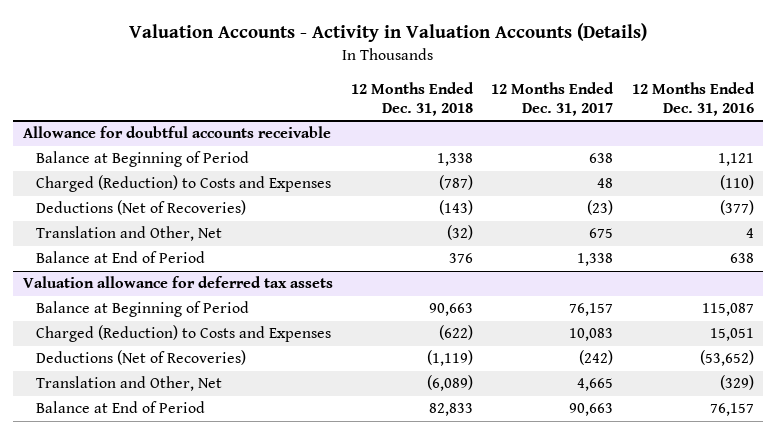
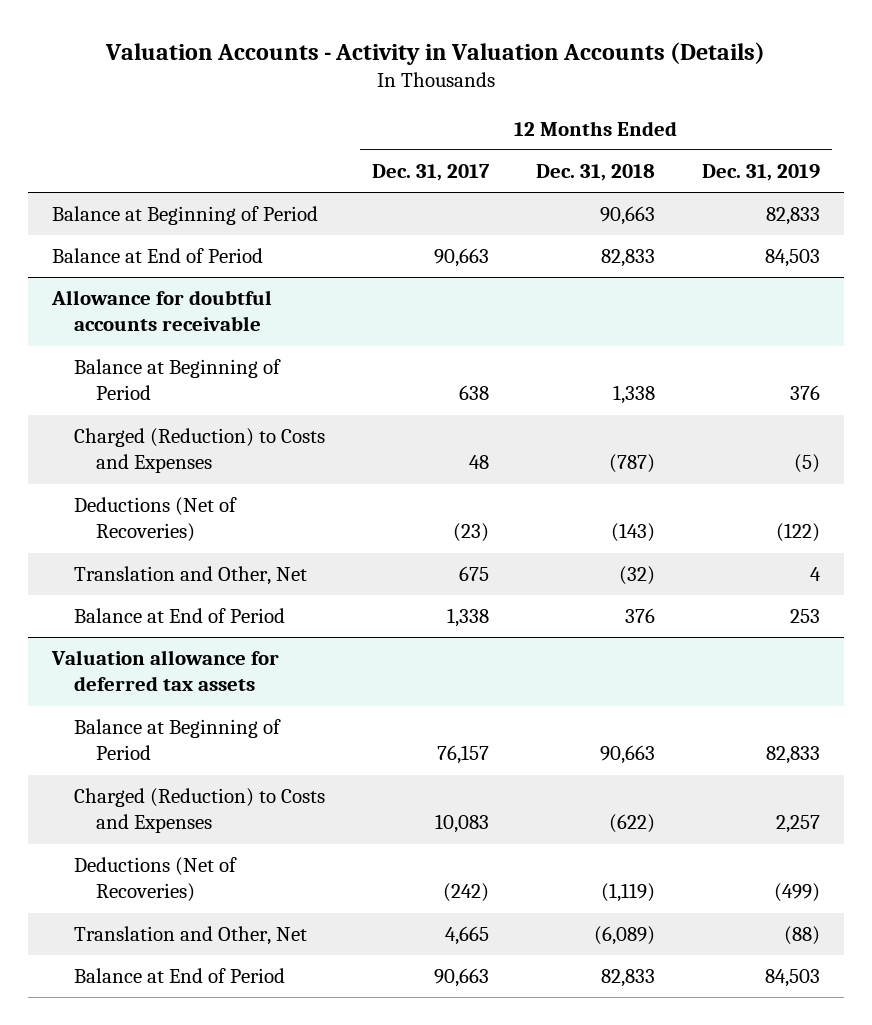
- | 12 Months Ended Dec. 31, 2018 | 12 Months Ended Dec. 31, 2017 | 12 Months Ended Dec. 31, 2016
+ | 12 Months Ended Dec. 31, 2017 | 12 Months Ended Dec. 31, 2018 | 12 Months Ended Dec. 31, 2019
+ Balance at Beginning of Period | | 90,663 | 82,833
+ Balance at End of Period | 90,663 | 82,833 | 84,503

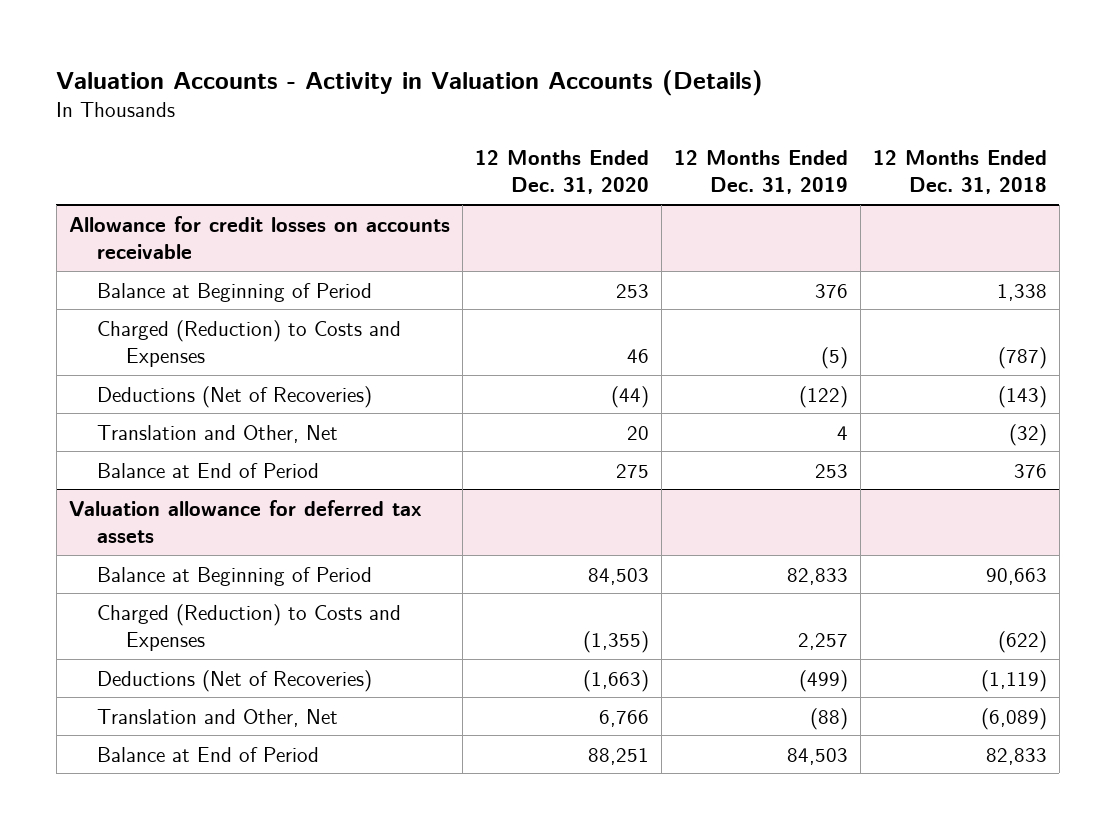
- | 12 Months Ended Dec. 31, 2017 | 12 Months Ended Dec. 31, 2018 | 12 Months Ended Dec. 31, 2019
+ | 12 Months Ended Dec. 31, 2020 | 12 Months Ended Dec. 31, 2019 | 12 Months Ended Dec. 31, 2018
- Balance at Beginning of Period | | 90,663 | 82,833
- Balance at End of Period | 90,663 | 82,833 | 84,503
- Allowance for doubtful accounts receivable
+ Allowance for credit losses on accounts receivable

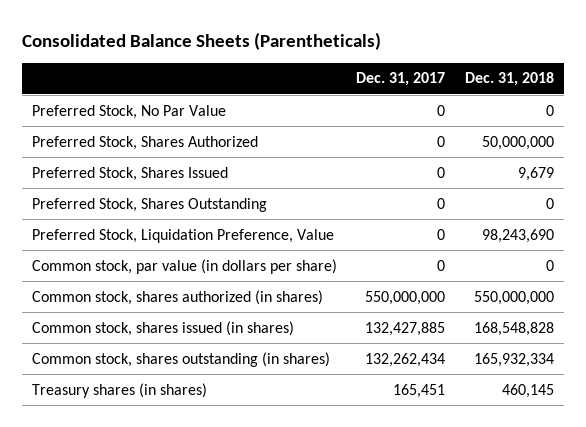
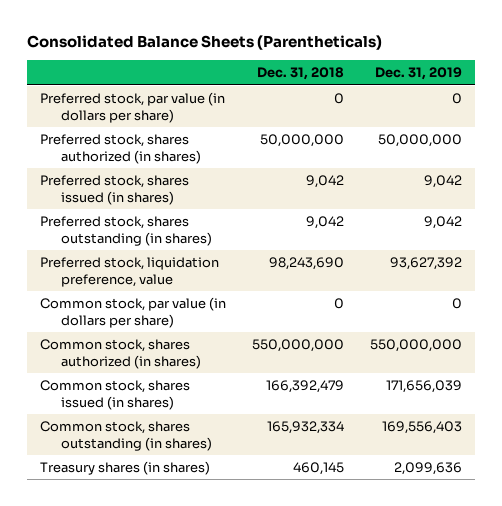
- | Dec. 31, 2017 | Dec. 31, 2018
+ | Dec. 31, 2018 | Dec. 31, 2019
- Preferred Stock, No Par Value | 0 | 0
- Preferred Stock, Shares Authorized | 0 | 50,000,000
- Preferred Stock, Shares Issued | 0 | 9,679
- Preferred Stock, Shares Outstanding | 0 | 0
- Preferred Stock, Liquidation Preference, Value | 0 | 98,243,690
+ Preferred stock, par value (in dollars per share) | 0 | 0
+ Preferred stock, shares authorized (in shares) | 50,000,000 | 50,000,000
+ Preferred stock, shares issued (in shares) | 9,042 | 9,042
+ Preferred stock, shares outstanding (in shares) | 9,042 | 9,042
+ Preferred stock, liquidation preference, value | 98,243,690 | 93,627,392
- Common stock, shares issued (in shares) | 132,427,885 | 168,548,828
+ Common stock, shares issued (in shares) | 166,392,479 | 171,656,039

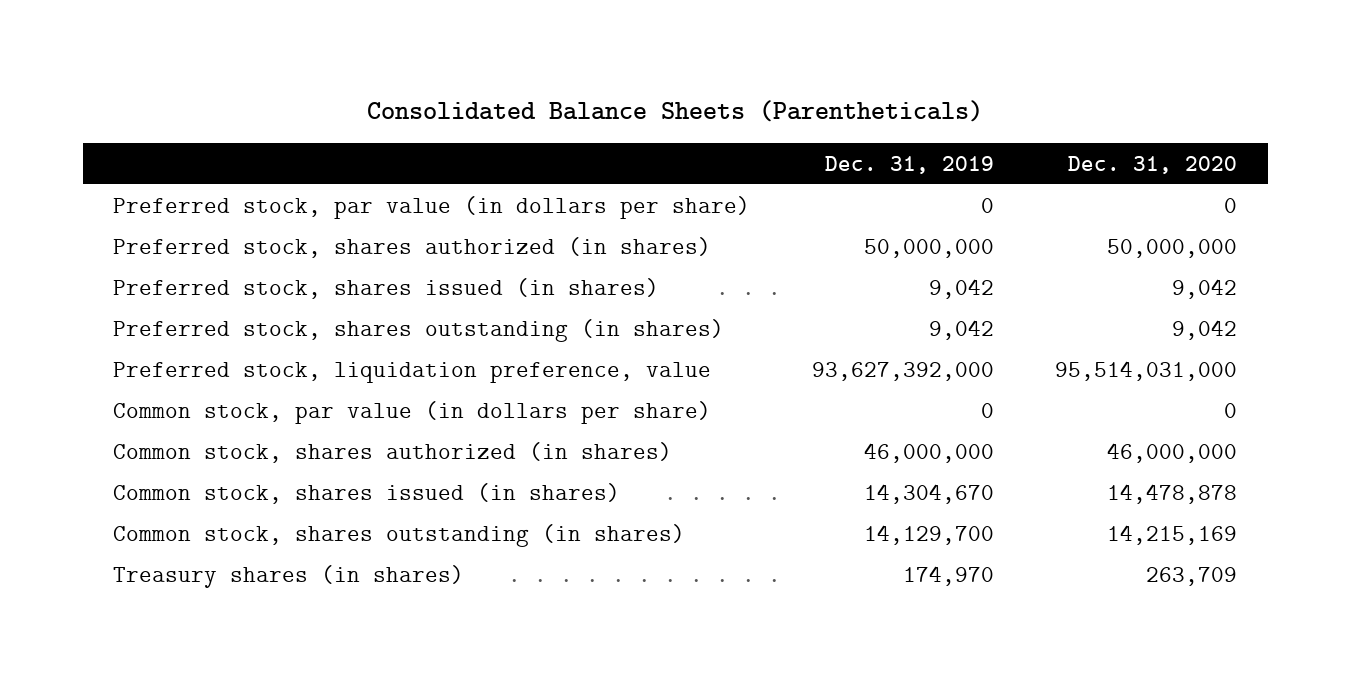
- | Dec. 31, 2018 | Dec. 31, 2019
+ | Dec. 31, 2019 | Dec. 31, 2020
- Preferred stock, liquidation preference, value | 98,243,690 | 93,627,392
+ Preferred stock, liquidation preference, value | 93,627,392,000 | 95,514,031,000
- Common stock, shares authorized (in shares) | 550,000,000 | 550,000,000
- Common stock, shares issued (in shares) | 166,392,479 | 171,656,039
- Common stock, shares outstanding (in shares) | 165,932,334 | 169,556,403
- Treasury shares (in shares) | 460,145 | 2,099,636
+ Common stock, shares authorized (in shares) | 46,000,000 | 46,000,000
+ Common stock, shares issued (in shares) | 14,304,670 | 14,478,878
+ Common stock, shares outstanding (in shares) | 14,129,700 | 14,215,169
+ Treasury shares (in shares) | 174,970 | 263,709

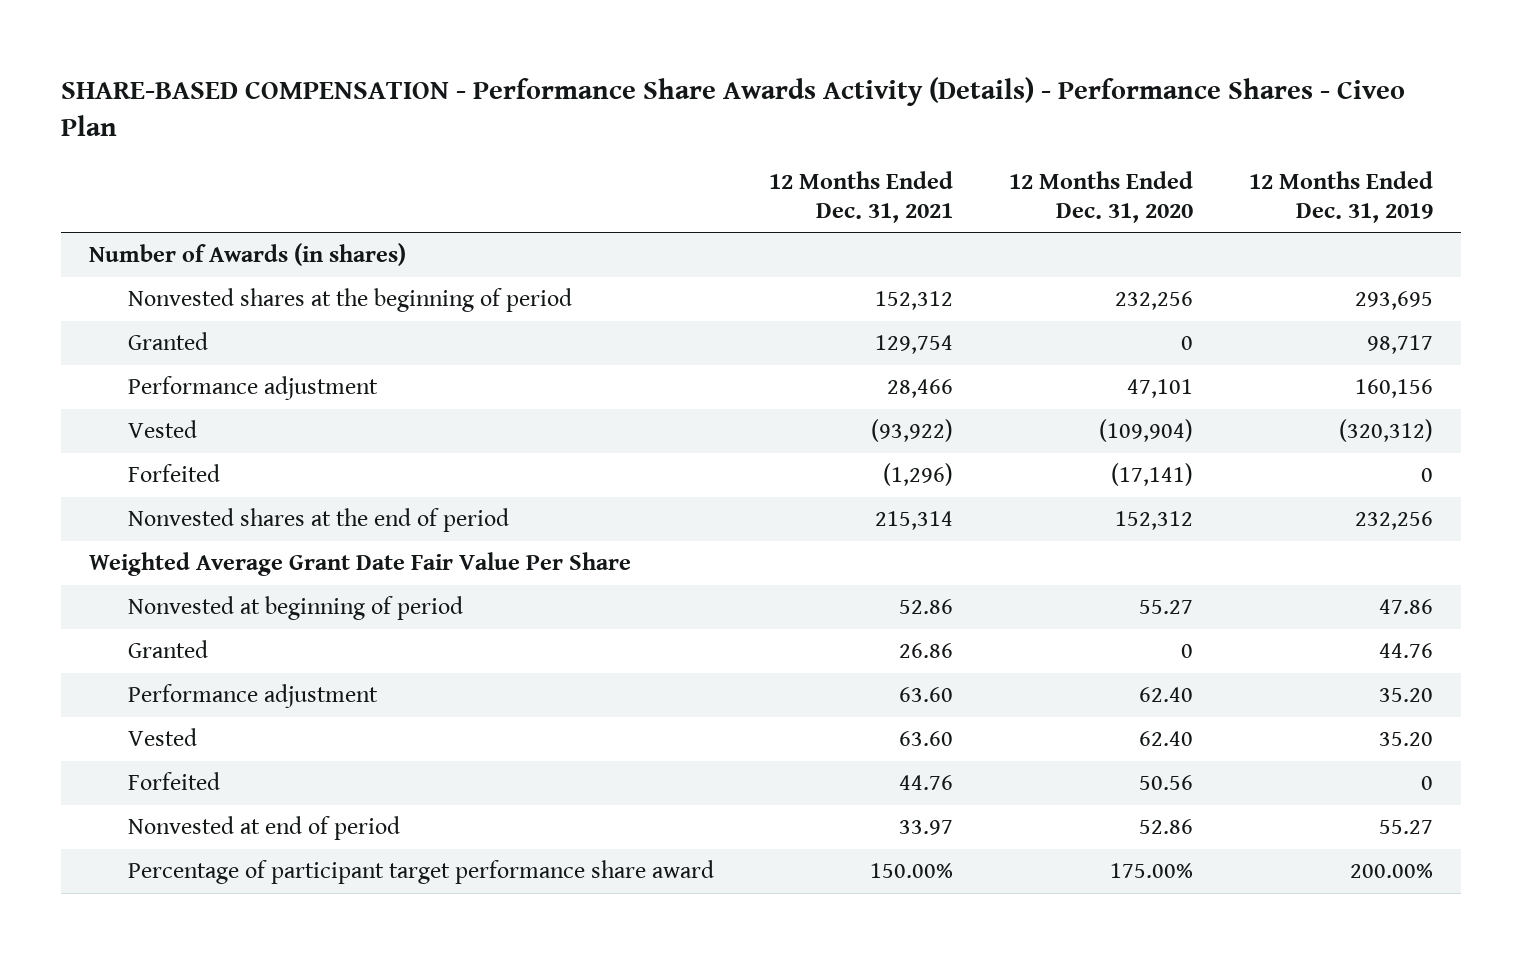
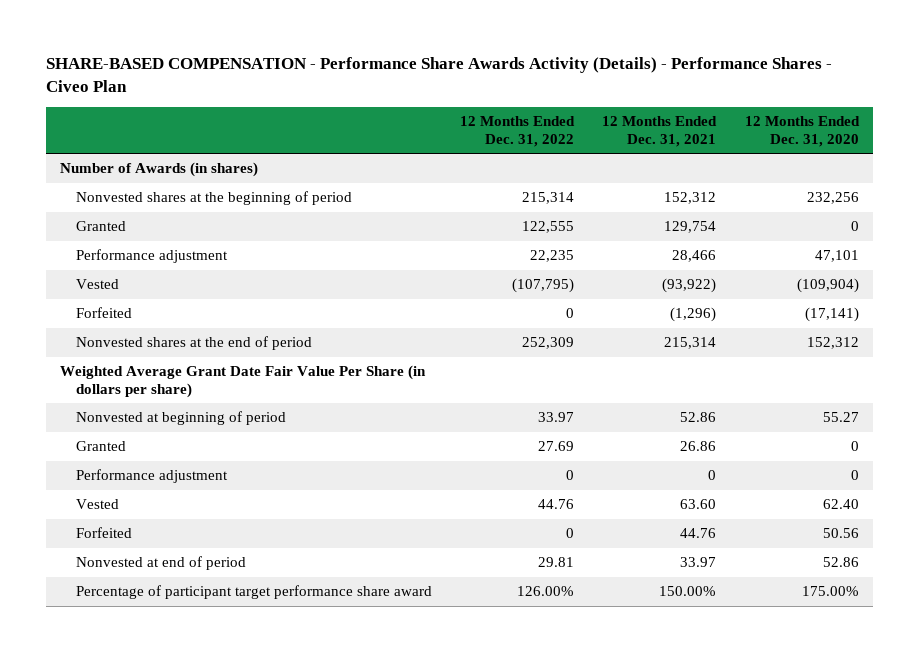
- | 12 Months Ended Dec. 31, 2021 | 12 Months Ended Dec. 31, 2020 | 12 Months Ended Dec. 31, 2019
+ | 12 Months Ended Dec. 31, 2022 | 12 Months Ended Dec. 31, 2021 | 12 Months Ended Dec. 31, 2020
- Weighted Average Grant Date Fair Value Per Share
+ Weighted Average Grant Date Fair Value Per Share (in dollars per share)
- Performance adjustment | 63.60 | 62.40 | 35.20
+ Performance adjustment | 0 | 0 | 0

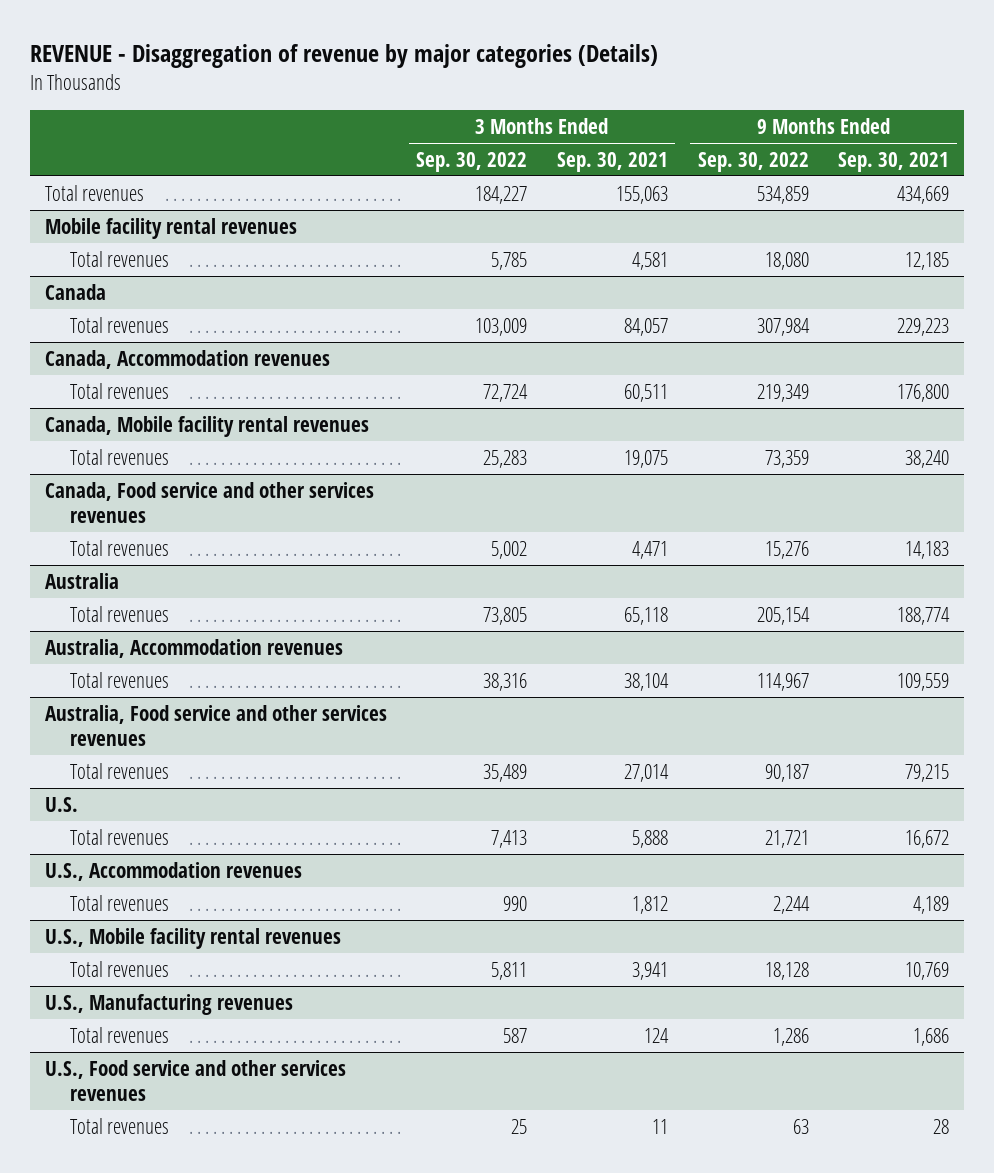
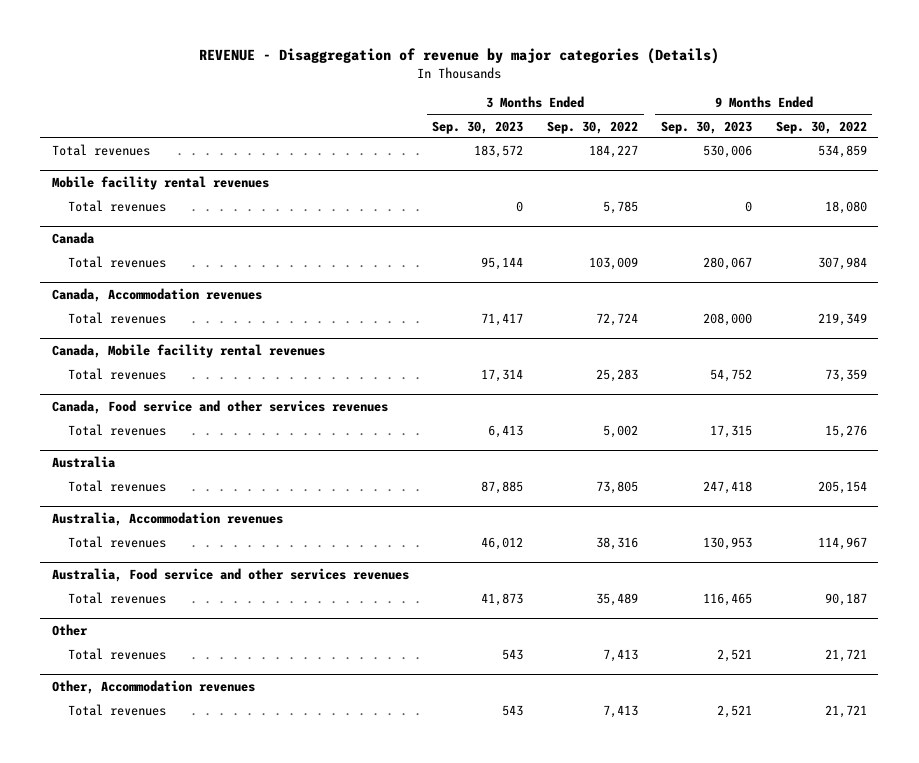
- | 3 Months Ended Sep. 30, 2022 | 3 Months Ended Sep. 30, 2021 | 9 Months Ended Sep. 30, 2022 | 9 Months Ended Sep. 30, 2021
+ | 3 Months Ended Sep. 30, 2023 | 3 Months Ended Sep. 30, 2022 | 9 Months Ended Sep. 30, 2023 | 9 Months Ended Sep. 30, 2022
- U.S.
+ Other
- U.S., Accommodation revenues
- Total revenues | 990 | 1,812 | 2,244 | 4,189
- U.S., Mobile facility rental revenues
- Total revenues | 5,811 | 3,941 | 18,128 | 10,769
- U.S., Manufacturing revenues
- Total revenues | 587 | 124 | 1,286 | 1,686
- U.S., Food service and other services revenues
- Total revenues | 25 | 11 | 63 | 28
+ Other, Accommodation revenues
+ Total revenues | 543 | 7,413 | 2,521 | 21,721

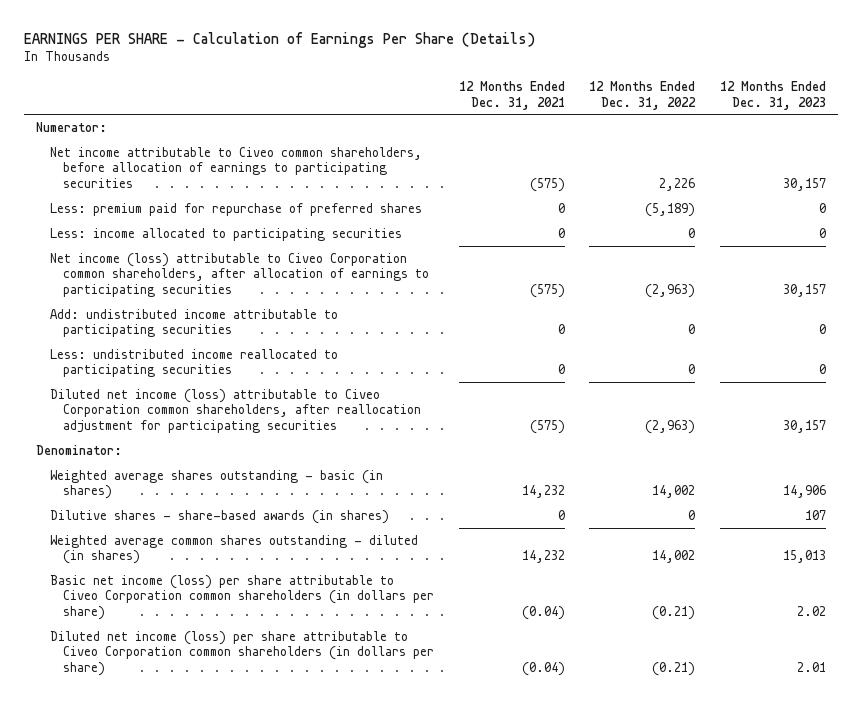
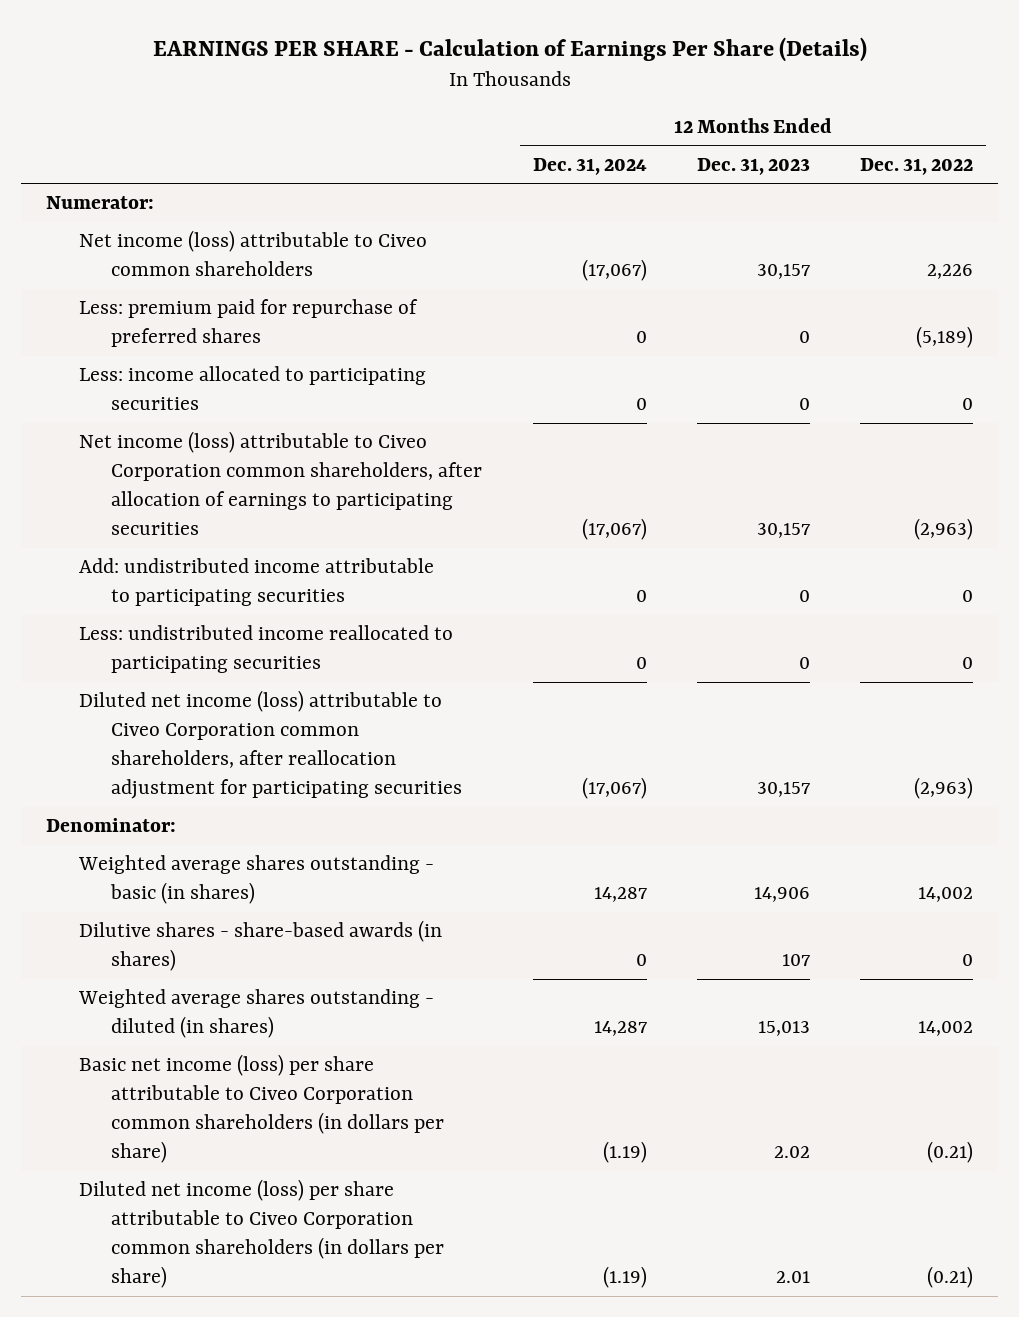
- | 12 Months Ended Dec. 31, 2021 | 12 Months Ended Dec. 31, 2022 | 12 Months Ended Dec. 31, 2023
+ | 12 Months Ended Dec. 31, 2024 | 12 Months Ended Dec. 31, 2023 | 12 Months Ended Dec. 31, 2022
- Net income attributable to Civeo common shareholders, before allocation of earnings to participating securities | (575) | 2,226 | 30,157
+ Net income (loss) attributable to Civeo common shareholders | (17,067) | 30,157 | 2,226
- Weighted average common shares outstanding - diluted (in shares) | 14,232 | 14,002 | 15,013
+ Weighted average shares outstanding - diluted (in shares) | 14,287 | 15,013 | 14,002

